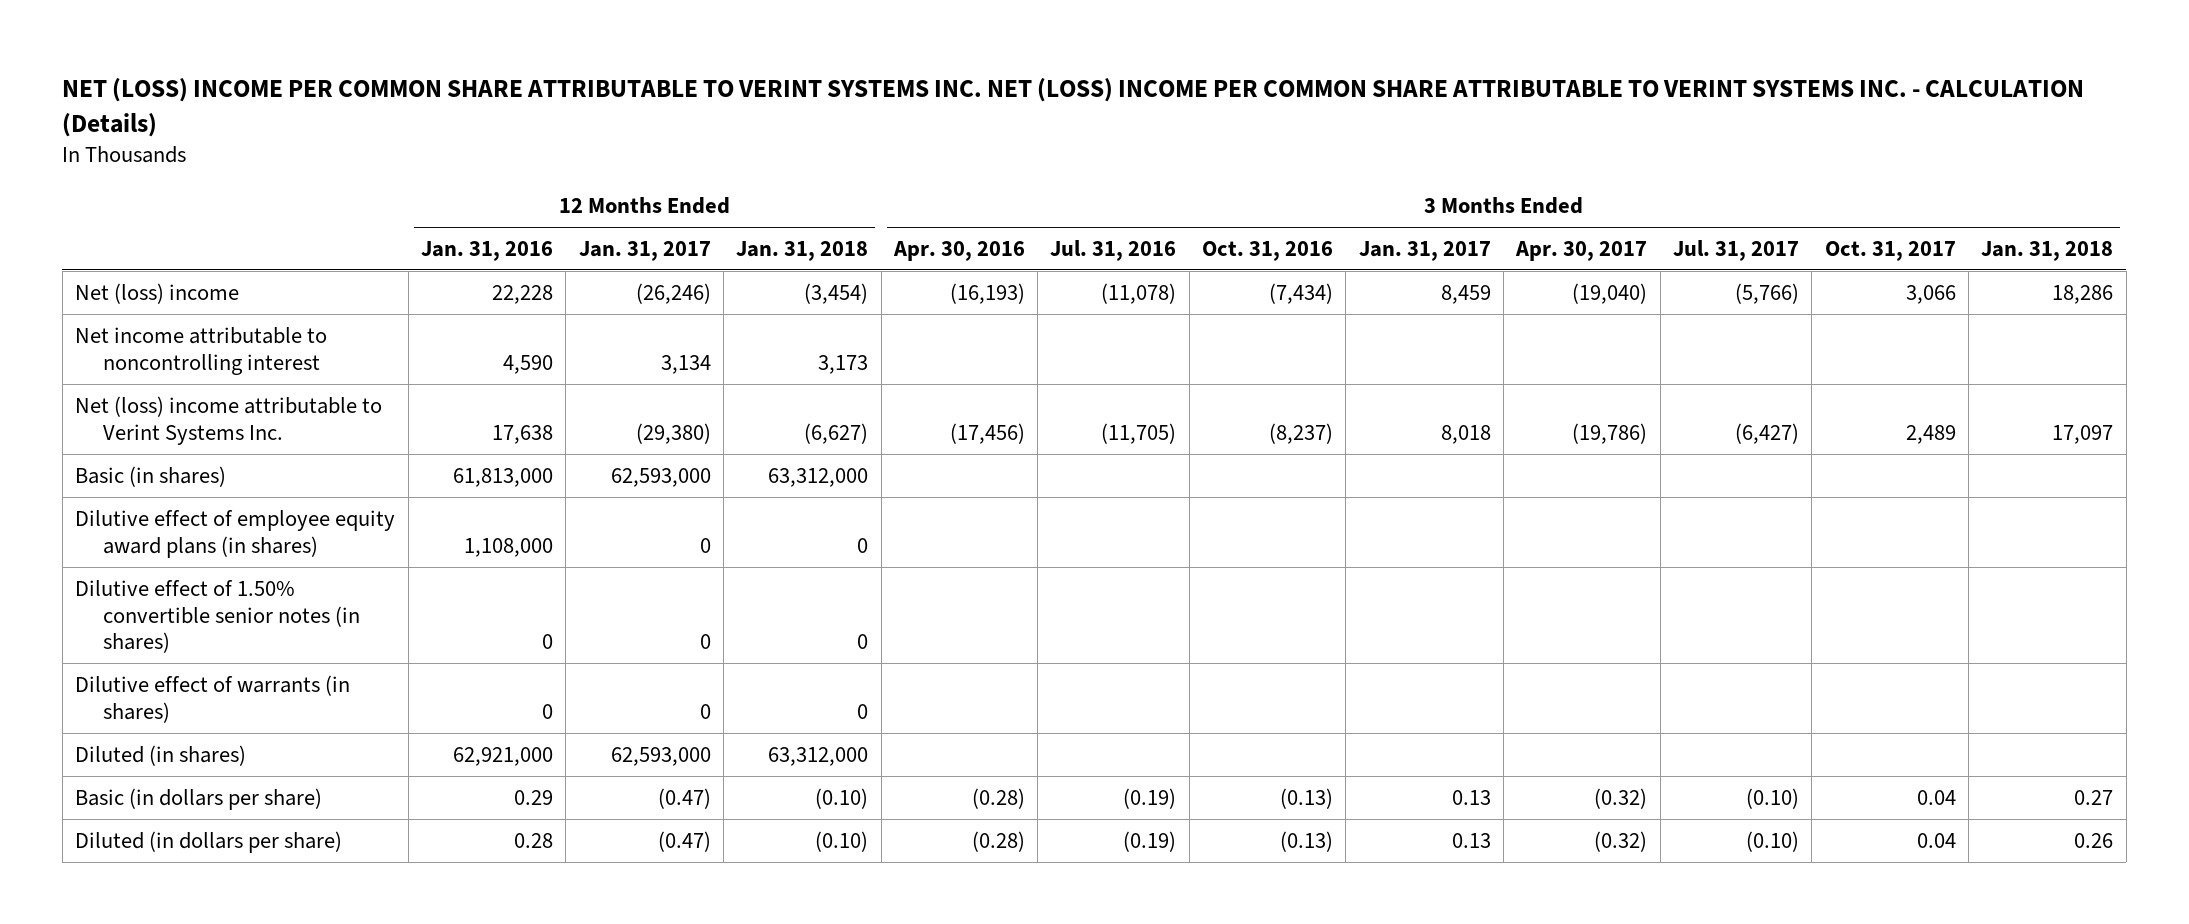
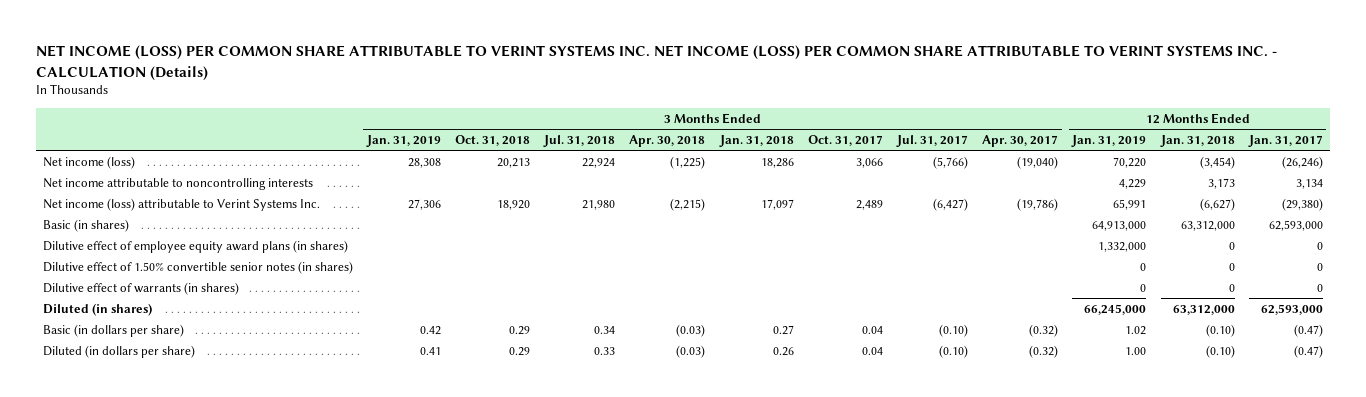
- NET (LOSS) INCOME PER COMMON SHARE ATTRIBUTABLE TO VERINT SYSTEMS INC. NET (LOSS) INCOME PER COMMON SHARE ATTRIBUTABLE TO VERINT SYSTEMS INC. - CALCULATION (Details)
+ NET INCOME (LOSS) PER COMMON SHARE ATTRIBUTABLE TO VERINT SYSTEMS INC. NET INCOME (LOSS) PER COMMON SHARE ATTRIBUTABLE TO VERINT SYSTEMS INC. - CALCULATION (Details)
- | 12 Months Ended Jan. 31, 2016 | 12 Months Ended Jan. 31, 2017 | 12 Months Ended Jan. 31, 2018 | 3 Months Ended Apr. 30, 2016 | 3 Months Ended Jul. 31, 2016 | 3 Months Ended Oct. 31, 2016 | 3 Months Ended Jan. 31, 2017 | 3 Months Ended Apr. 30, 2017 | 3 Months Ended Jul. 31, 2017 | 3 Months Ended Oct. 31, 2017 | 3 Months Ended Jan. 31, 2018
+ | 3 Months Ended Jan. 31, 2019 | 3 Months Ended Oct. 31, 2018 | 3 Months Ended Jul. 31, 2018 | 3 Months Ended Apr. 30, 2018 | 3 Months Ended Jan. 31, 2018 | 3 Months Ended Oct. 31, 2017 | 3 Months Ended Jul. 31, 2017 | 3 Months Ended Apr. 30, 2017 | 12 Months Ended Jan. 31, 2019 | 12 Months Ended Jan. 31, 2018 | 12 Months Ended Jan. 31, 2017
- Net (loss) income | 22,228 | (26,246) | (3,454) | (16,193) | (11,078) | (7,434) | 8,459 | (19,040) | (5,766) | 3,066 | 18,286
- Net income attributable to noncontrolling interest | 4,590 | 3,134 | 3,173 | | | | | | | |
- Net (loss) income attributable to Verint Systems Inc. | 17,638 | (29,380) | (6,627) | (17,456) | (11,705) | (8,237) | 8,018 | (19,786) | (6,427) | 2,489 | 17,097
+ Net income (loss) | 28,308 | 20,213 | 22,924 | (1,225) | 18,286 | 3,066 | (5,766) | (19,040) | 70,220 | (3,454) | (26,246)
+ Net income attributable to noncontrolling interests | | | | | | | | | 4,229 | 3,173 | 3,134
+ Net income (loss) attributable to Verint Systems Inc. | 27,306 | 18,920 | 21,980 | (2,215) | 17,097 | 2,489 | (6,427) | (19,786) | 65,991 | (6,627) | (29,380)

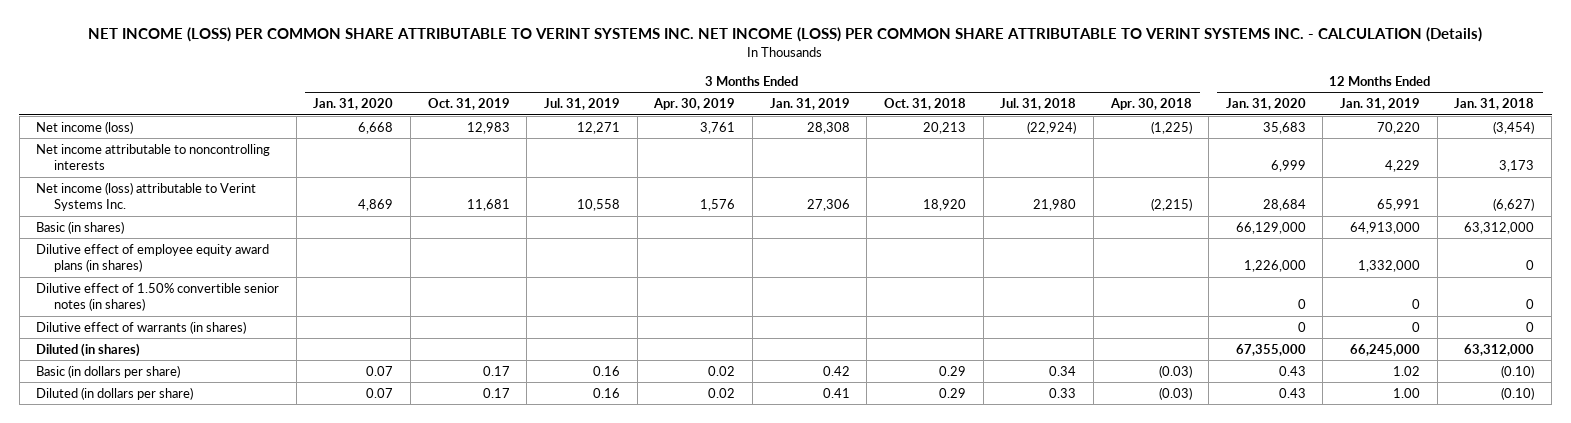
- | 3 Months Ended Jan. 31, 2019 | 3 Months Ended Oct. 31, 2018 | 3 Months Ended Jul. 31, 2018 | 3 Months Ended Apr. 30, 2018 | 3 Months Ended Jan. 31, 2018 | 3 Months Ended Oct. 31, 2017 | 3 Months Ended Jul. 31, 2017 | 3 Months Ended Apr. 30, 2017 | 12 Months Ended Jan. 31, 2019 | 12 Months Ended Jan. 31, 2018 | 12 Months Ended Jan. 31, 2017
+ | 3 Months Ended Jan. 31, 2020 | 3 Months Ended Oct. 31, 2019 | 3 Months Ended Jul. 31, 2019 | 3 Months Ended Apr. 30, 2019 | 3 Months Ended Jan. 31, 2019 | 3 Months Ended Oct. 31, 2018 | 3 Months Ended Jul. 31, 2018 | 3 Months Ended Apr. 30, 2018 | 12 Months Ended Jan. 31, 2020 | 12 Months Ended Jan. 31, 2019 | 12 Months Ended Jan. 31, 2018
- Net income (loss) | 28,308 | 20,213 | 22,924 | (1,225) | 18,286 | 3,066 | (5,766) | (19,040) | 70,220 | (3,454) | (26,246)
+ Net income (loss) | 6,668 | 12,983 | 12,271 | 3,761 | 28,308 | 20,213 | (22,924) | (1,225) | 35,683 | 70,220 | (3,454)

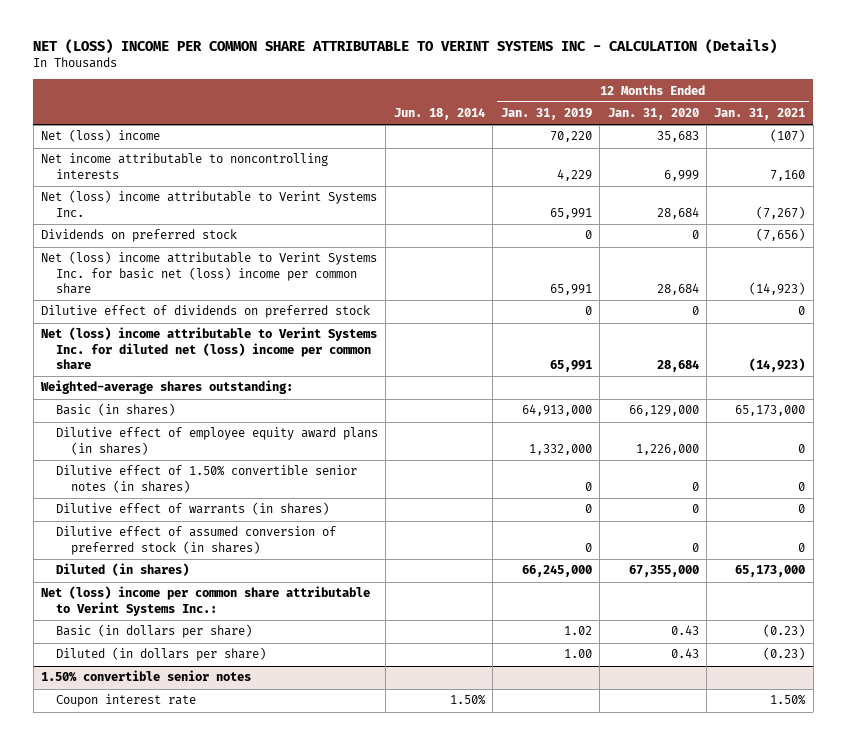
- NET INCOME (LOSS) PER COMMON SHARE ATTRIBUTABLE TO VERINT SYSTEMS INC. NET INCOME (LOSS) PER COMMON SHARE ATTRIBUTABLE TO VERINT SYSTEMS INC. - CALCULATION (Details)
+ NET (LOSS) INCOME PER COMMON SHARE ATTRIBUTABLE TO VERINT SYSTEMS INC - CALCULATION (Details)
- | 3 Months Ended Jan. 31, 2020 | 3 Months Ended Oct. 31, 2019 | 3 Months Ended Jul. 31, 2019 | 3 Months Ended Apr. 30, 2019 | 3 Months Ended Jan. 31, 2019 | 3 Months Ended Oct. 31, 2018 | 3 Months Ended Jul. 31, 2018 | 3 Months Ended Apr. 30, 2018 | 12 Months Ended Jan. 31, 2020 | 12 Months Ended Jan. 31, 2019 | 12 Months Ended Jan. 31, 2018
+ | Jun. 18, 2014 | 12 Months Ended Jan. 31, 2019 | 12 Months Ended Jan. 31, 2020 | 12 Months Ended Jan. 31, 2021
- Net income (loss) | 6,668 | 12,983 | 12,271 | 3,761 | 28,308 | 20,213 | (22,924) | (1,225) | 35,683 | 70,220 | (3,454)
+ Net (loss) income | | 70,220 | 35,683 | (107)
- Net income (loss) attributable to Verint Systems Inc. | 4,869 | 11,681 | 10,558 | 1,576 | 27,306 | 18,920 | 21,980 | (2,215) | 28,684 | 65,991 | (6,627)
+ Net (loss) income attributable to Verint Systems Inc. | | 65,991 | 28,684 | (7,267)
+ Dividends on preferred stock | | 0 | 0 | (7,656)
+ Net (loss) income attributable to Verint Systems Inc. for basic net (loss) income per common share | | 65,991 | 28,684 | (14,923)
+ Dilutive effect of dividends on preferred stock | | 0 | 0 | 0
+ Net (loss) income attributable to Verint Systems Inc. for diluted net (loss) income per common share | | 65,991 | 28,684 | (14,923)
+ Weighted-average shares outstanding:
+ Dilutive effect of assumed conversion of preferred stock (in shares) | | 0 | 0 | 0
+ Net (loss) income per common share attributable to Verint Systems Inc.:
+ 1.50% convertible senior notes
+ Coupon interest rate | 1.50% | | | 1.50%

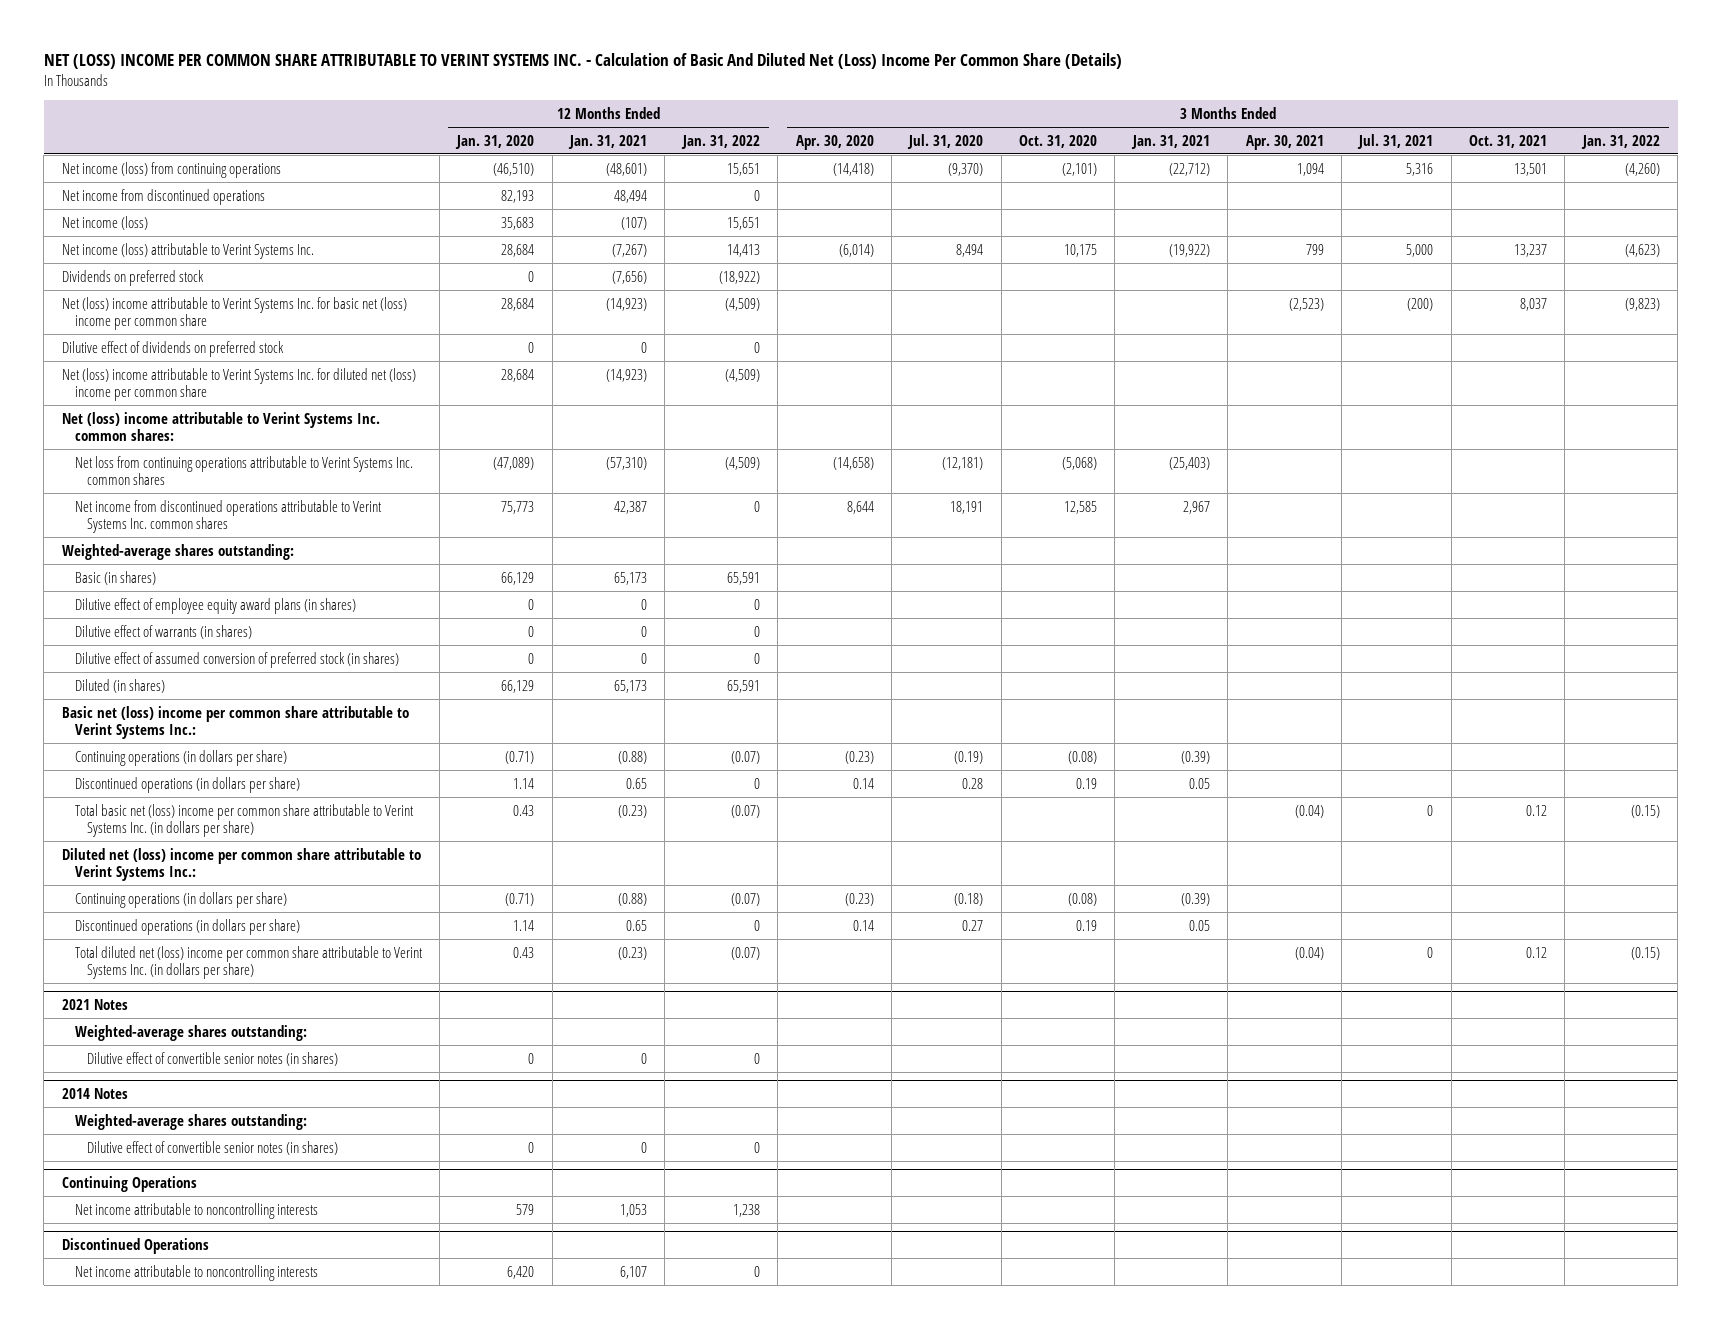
- NET (LOSS) INCOME PER COMMON SHARE ATTRIBUTABLE TO VERINT SYSTEMS INC - CALCULATION (Details)
+ NET (LOSS) INCOME PER COMMON SHARE ATTRIBUTABLE TO VERINT SYSTEMS INC. - Calculation of Basic And Diluted Net (Loss) Income Per Common Share (Details)
- | Jun. 18, 2014 | 12 Months Ended Jan. 31, 2019 | 12 Months Ended Jan. 31, 2020 | 12 Months Ended Jan. 31, 2021
+ | 12 Months Ended Jan. 31, 2020 | 12 Months Ended Jan. 31, 2021 | 12 Months Ended Jan. 31, 2022 | 3 Months Ended Apr. 30, 2020 | 3 Months Ended Jul. 31, 2020 | 3 Months Ended Oct. 31, 2020 | 3 Months Ended Jan. 31, 2021 | 3 Months Ended Apr. 30, 2021 | 3 Months Ended Jul. 31, 2021 | 3 Months Ended Oct. 31, 2021 | 3 Months Ended Jan. 31, 2022
- Net (loss) income | | 70,220 | 35,683 | (107)
- Net income attributable to noncontrolling interests | | 4,229 | 6,999 | 7,160
- Net (loss) income attributable to Verint Systems Inc. | | 65,991 | 28,684 | (7,267)
+ Net income (loss) from continuing operations | (46,510) | (48,601) | 15,651 | (14,418) | (9,370) | (2,101) | (22,712) | 1,094 | 5,316 | 13,501 | (4,260)
+ Net income from discontinued operations | 82,193 | 48,494 | 0 | | | | | | | |
+ Net income (loss) | 35,683 | (107) | 15,651 | | | | | | | |
+ Net income (loss) attributable to Verint Systems Inc. | 28,684 | (7,267) | 14,413 | (6,014) | 8,494 | 10,175 | (19,922) | 799 | 5,000 | 13,237 | (4,623)
+ Net (loss) income attributable to Verint Systems Inc. common shares:
+ Net loss from continuing operations attributable to Verint Systems Inc. common shares | (47,089) | (57,310) | (4,509) | (14,658) | (12,181) | (5,068) | (25,403) | | | |
+ Net income from discontinued operations attributable to Verint Systems Inc. common shares | 75,773 | 42,387 | 0 | 8,644 | 18,191 | 12,585 | 2,967 | | | |
- Basic (in shares) | | 64,913,000 | 66,129,000 | 65,173,000
- Dilutive effect of employee equity award plans (in shares) | | 1,332,000 | 1,226,000 | 0
- Dilutive effect of 1.50% convertible senior notes (in shares) | | 0 | 0 | 0
+ Basic (in shares) | 66,129 | 65,173 | 65,591 | | | | | | | |
+ Dilutive effect of employee equity award plans (in shares) | 0 | 0 | 0 | | | | | | | |
- Diluted (in shares) | | 66,245,000 | 67,355,000 | 65,173,000
- Net (loss) income per common share attributable to Verint Systems Inc.:
- Basic (in dollars per share) | | 1.02 | 0.43 | (0.23)
- Diluted (in dollars per share) | | 1.00 | 0.43 | (0.23)
- 1.50% convertible senior notes
- Coupon interest rate | 1.50% | | | 1.50%
+ Diluted (in shares) | 66,129 | 65,173 | 65,591 | | | | | | | |
+ Basic net (loss) income per common share attributable to Verint Systems Inc.:
+ Continuing operations (in dollars per share) | (0.71) | (0.88) | (0.07) | (0.23) | (0.19) | (0.08) | (0.39) | | | |
+ Discontinued operations (in dollars per share) | 1.14 | 0.65 | 0 | 0.14 | 0.28 | 0.19 | 0.05 | | | |
+ Total basic net (loss) income per common share attributable to Verint Systems Inc. (in dollars per share) | 0.43 | (0.23) | (0.07) | | | | | (0.04) | 0 | 0.12 | (0.15)
+ Diluted net (loss) income per common share attributable to Verint Systems Inc.:
+ Continuing operations (in dollars per share) | (0.71) | (0.88) | (0.07) | (0.23) | (0.18) | (0.08) | (0.39) | | | |
+ Discontinued operations (in dollars per share) | 1.14 | 0.65 | 0 | 0.14 | 0.27 | 0.19 | 0.05 | | | |
+ Total diluted net (loss) income per common share attributable to Verint Systems Inc. (in dollars per share) | 0.43 | (0.23) | (0.07) | | | | | (0.04) | 0 | 0.12 | (0.15)
+ 2021 Notes
+ Weighted-average shares outstanding:
+ Dilutive effect of convertible senior notes (in shares) | 0 | 0 | 0 | | | | | | | |
+ 2014 Notes
+ Weighted-average shares outstanding:
+ Dilutive effect of convertible senior notes (in shares) | 0 | 0 | 0 | | | | | | | |
+ Continuing Operations
+ Net income attributable to noncontrolling interests | 579 | 1,053 | 1,238 | | | | | | | |
+ Discontinued Operations
+ Net income attributable to noncontrolling interests | 6,420 | 6,107 | 0 | | | | | | | |

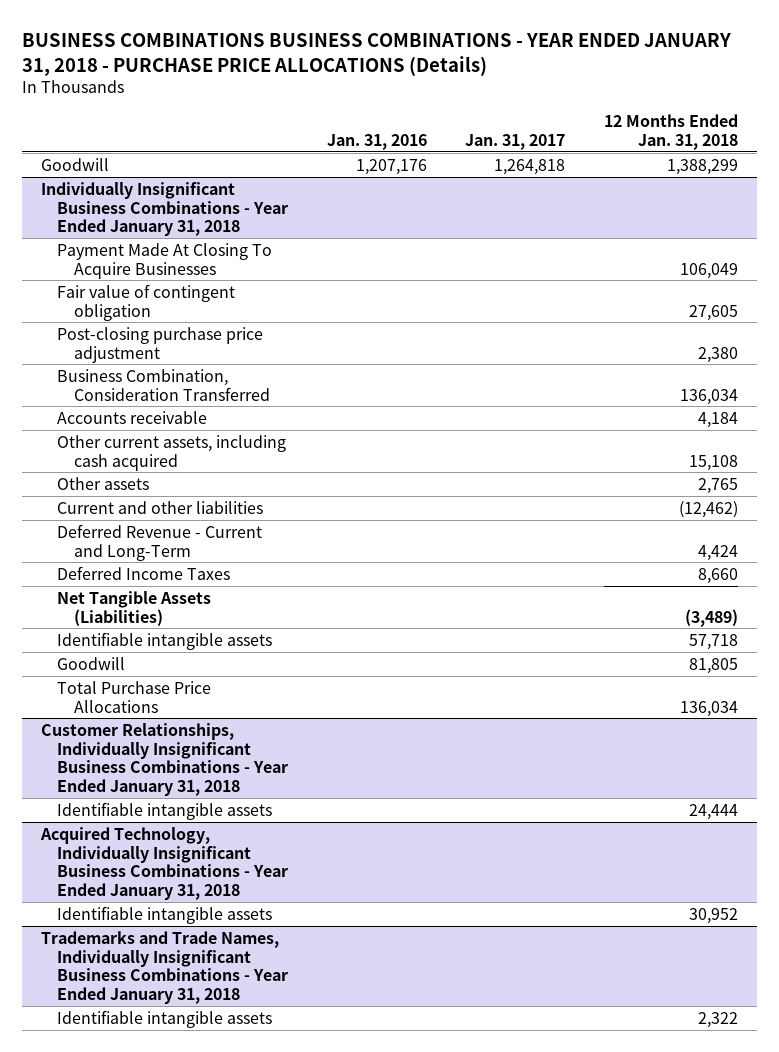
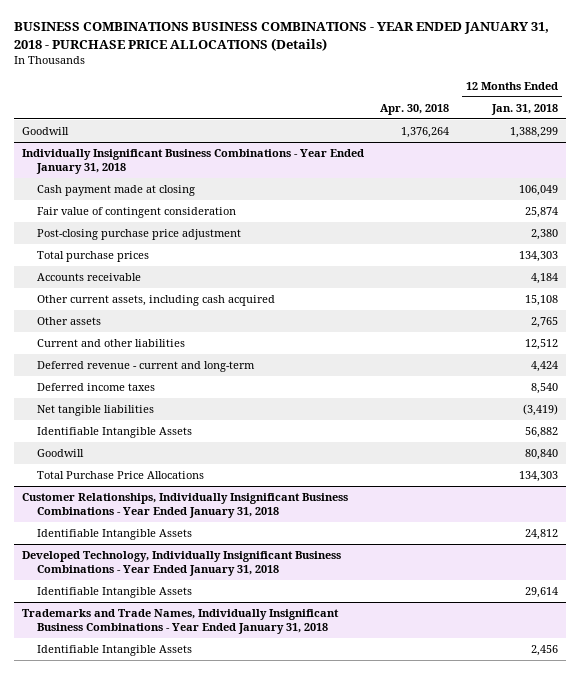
- | Jan. 31, 2016 | Jan. 31, 2017 | 12 Months Ended Jan. 31, 2018
+ | Apr. 30, 2018 | 12 Months Ended Jan. 31, 2018
@ Individually Insignificant Business Combinations - Year Ended January 31, 2018
- Payment Made At Closing To Acquire Businesses | | | 106,049
- Fair value of contingent obligation | | | 27,605
+ Cash payment made at closing | | 106,049
+ Fair value of contingent consideration | | 25,874
- Business Combination, Consideration Transferred | | | 136,034
+ Total purchase prices | | 134,303
- Current and other liabilities | | | (12,462)
- Deferred Revenue - Current and Long-Term | | | 4,424
- Deferred Income Taxes | | | 8,660
- Net Tangible Assets (Liabilities) | | | (3,489)
- Identifiable intangible assets | | | 57,718
- Goodwill | | | 81,805
- Total Purchase Price Allocations | | | 136,034
+ Current and other liabilities | | 12,512
+ Deferred revenue - current and long-term | | 4,424
+ Deferred income taxes | | 8,540
+ Net tangible liabilities | | (3,419)
+ Identifiable Intangible Assets | | 56,882
+ Goodwill | | 80,840
+ Total Purchase Price Allocations | | 134,303
@ Customer Relationships, Individually Insignificant Business Combinations - Year Ended January 31, 2018
- Identifiable intangible assets | | | 24,444
- Acquired Technology, Individually Insignificant Business Combinations - Year Ended January 31, 2018
- Identifiable intangible assets | | | 30,952
@ Customer Relationships, Individually Insignificant Business Combinations - Year Ended January 31, 2018
+ Identifiable Intangible Assets | | 24,812
+ Developed Technology, Individually Insignificant Business Combinations - Year Ended January 31, 2018
+ Identifiable Intangible Assets | | 29,614
@ Trademarks and Trade Names, Individually Insignificant Business Combinations - Year Ended January 31, 2018
- Identifiable intangible assets | | | 2,322
+ Identifiable Intangible Assets | | 2,456

